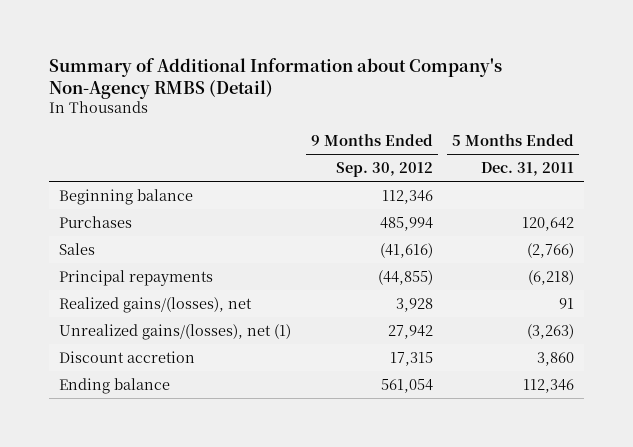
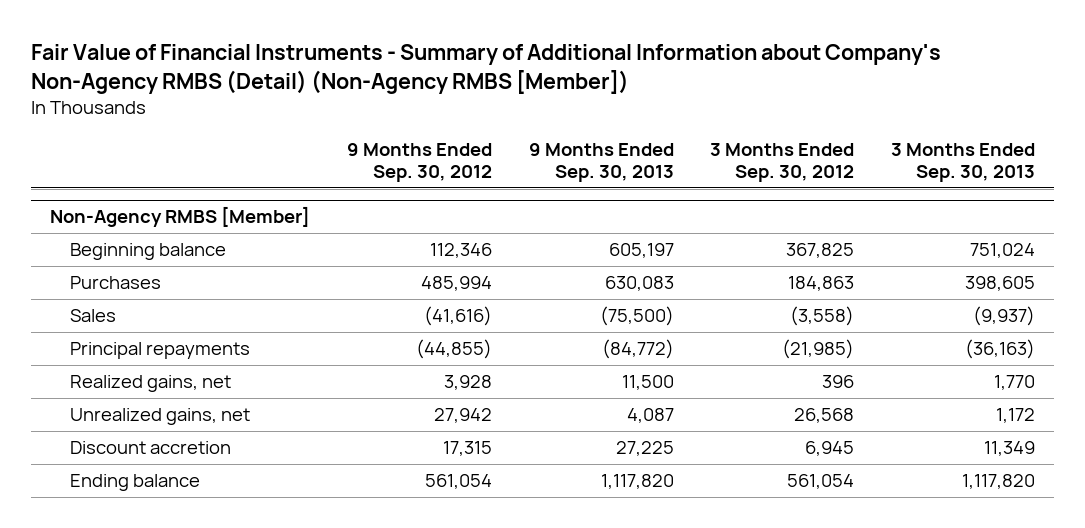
- Summary of Additional Information about Company's Non-Agency RMBS (Detail)
+ Fair Value of Financial Instruments - Summary of Additional Information about Company's Non-Agency RMBS (Detail) (Non-Agency RMBS [Member])
- | 9 Months Ended Sep. 30, 2012 | 5 Months Ended Dec. 31, 2011
+ | 9 Months Ended Sep. 30, 2012 | 9 Months Ended Sep. 30, 2013 | 3 Months Ended Sep. 30, 2012 | 3 Months Ended Sep. 30, 2013
+ Non-Agency RMBS [Member]
- Realized gains/(losses), net | 3,928 | 91
- Unrealized gains/(losses), net (1) | 27,942 | (3,263)
+ Realized gains, net | 3,928 | 11,500 | 396 | 1,770
+ Unrealized gains, net | 27,942 | 4,087 | 26,568 | 1,172

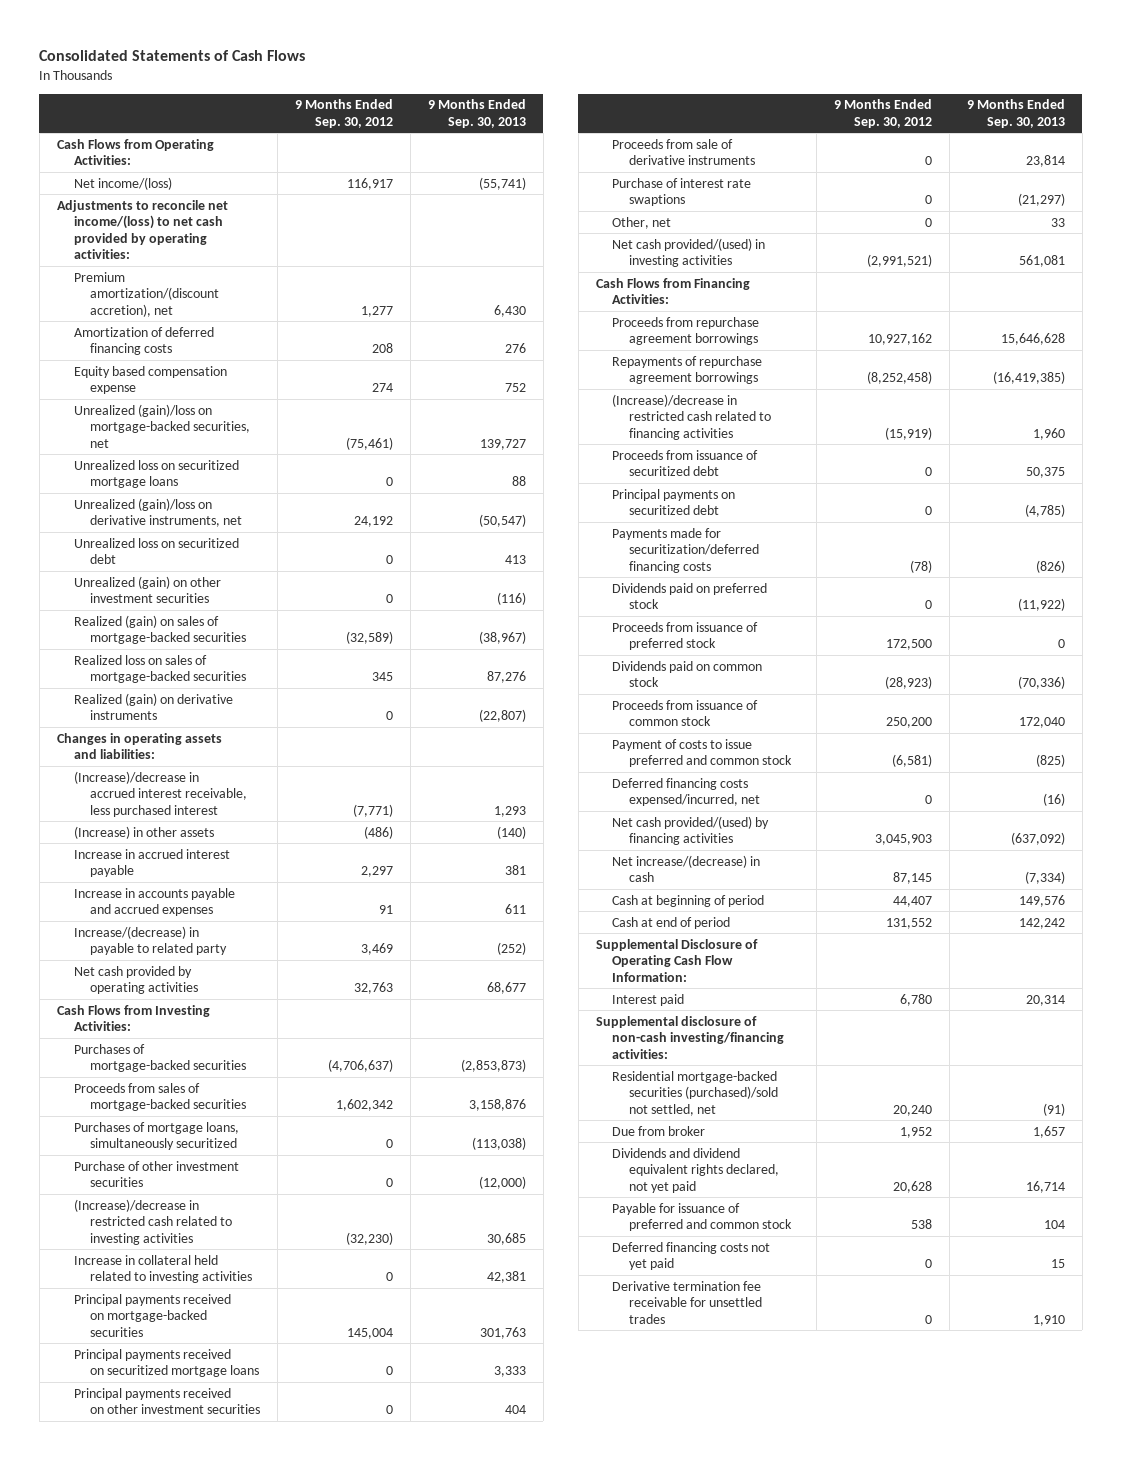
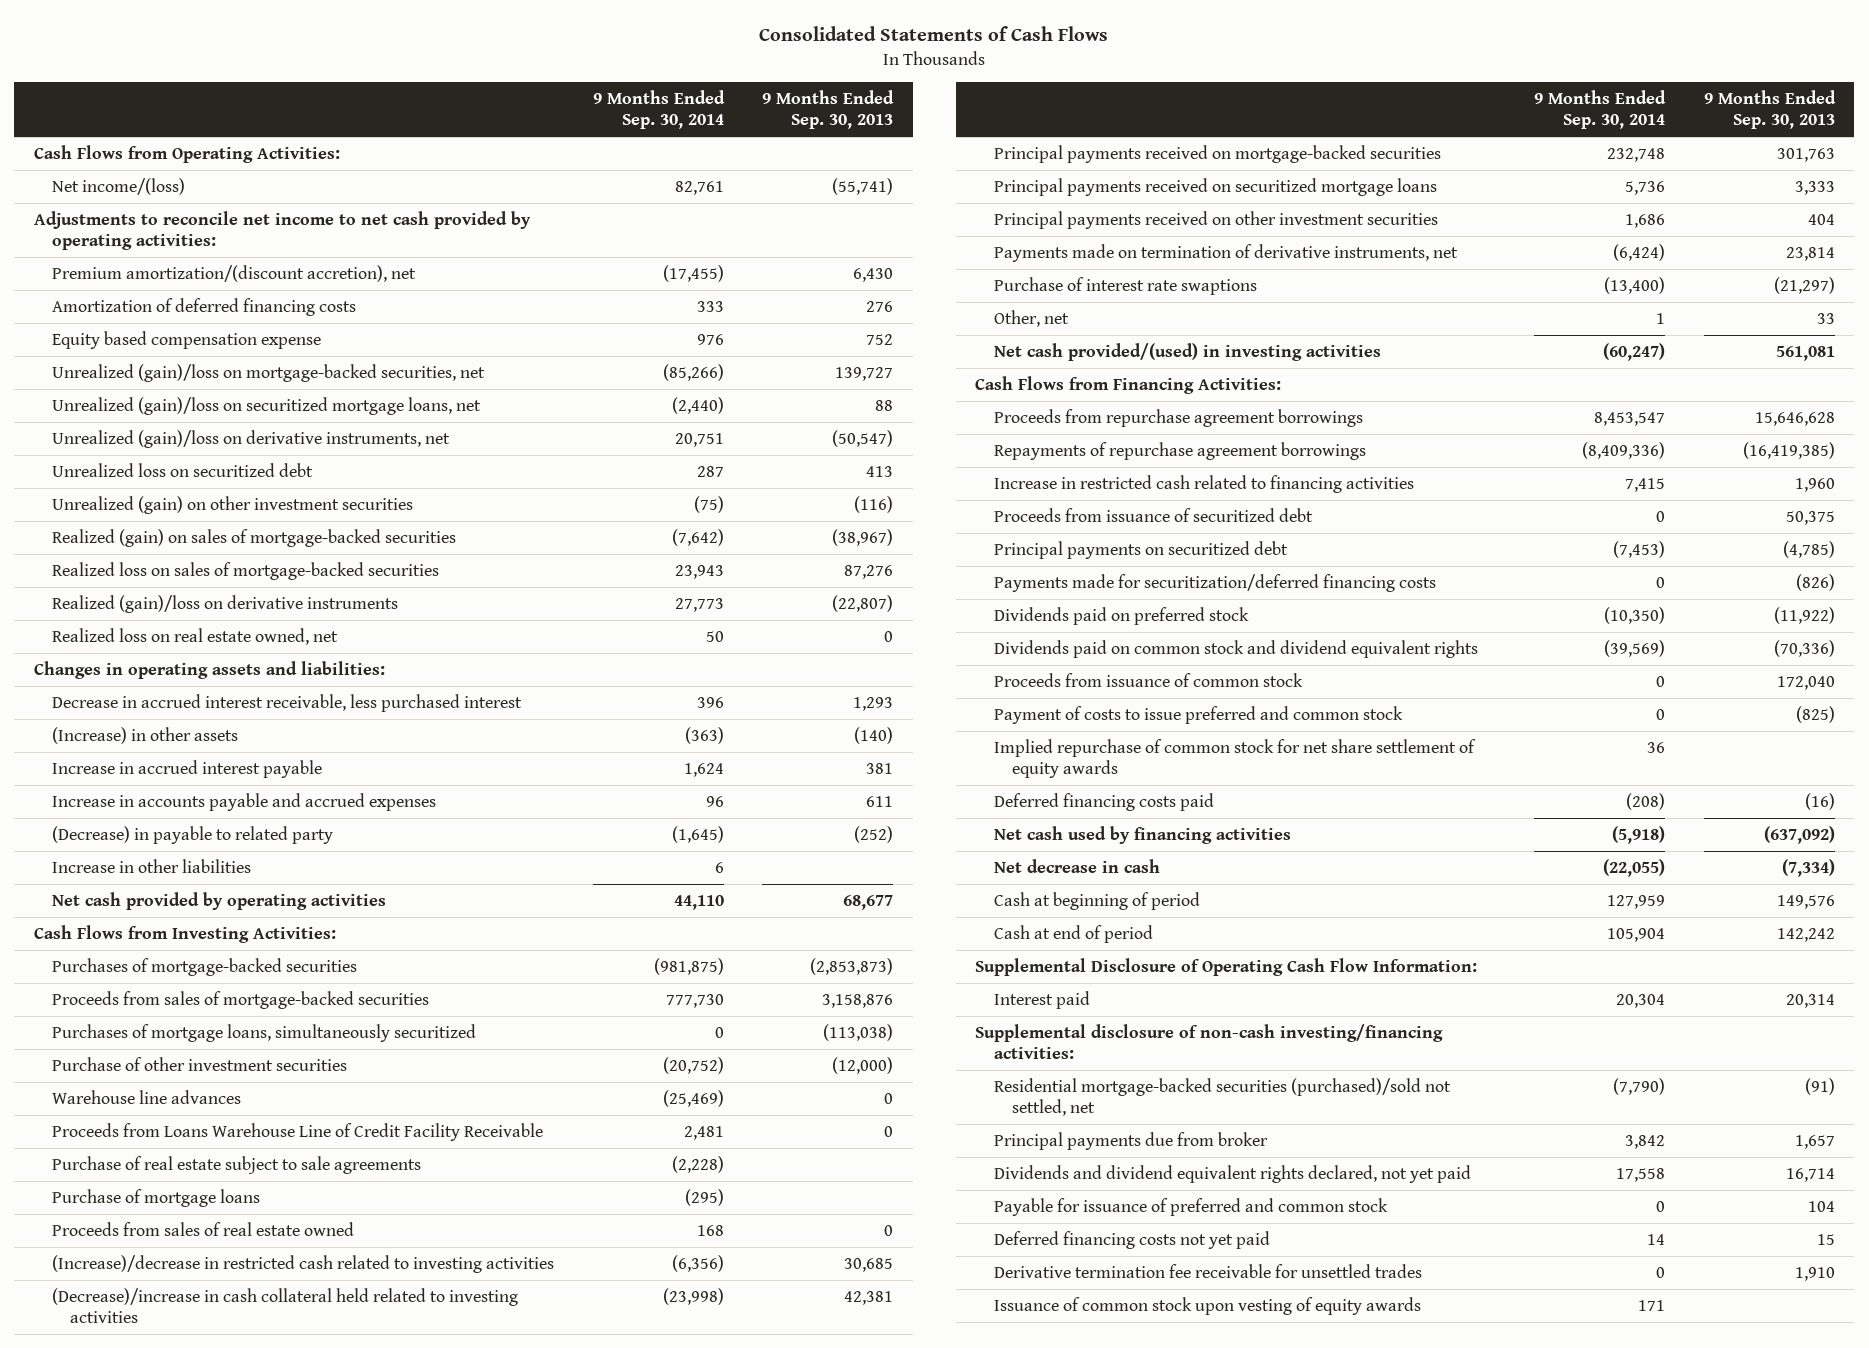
- | 9 Months Ended Sep. 30, 2012 | 9 Months Ended Sep. 30, 2013
+ | 9 Months Ended Sep. 30, 2014 | 9 Months Ended Sep. 30, 2013
- Adjustments to reconcile net income/(loss) to net cash provided by operating activities:
+ Adjustments to reconcile net income to net cash provided by operating activities:
- Unrealized loss on securitized mortgage loans | 0 | 88
+ Unrealized (gain)/loss on securitized mortgage loans, net | (2,440) | 88
- Realized (gain) on derivative instruments | 0 | (22,807)
+ Realized (gain)/loss on derivative instruments | 27,773 | (22,807)
+ Realized loss on real estate owned, net | 50 | 0
- (Increase)/decrease in accrued interest receivable, less purchased interest | (7,771) | 1,293
+ Decrease in accrued interest receivable, less purchased interest | 396 | 1,293
- Increase/(decrease) in payable to related party | 3,469 | (252)
+ (Decrease) in payable to related party | (1,645) | (252)
+ Increase in other liabilities | 6 |
+ Warehouse line advances | (25,469) | 0
+ Proceeds from Loans Warehouse Line of Credit Facility Receivable | 2,481 | 0
+ Purchase of real estate subject to sale agreements | (2,228) |
+ Purchase of mortgage loans | (295) |
+ Proceeds from sales of real estate owned | 168 | 0
- Increase in collateral held related to investing activities | 0 | 42,381
+ (Decrease)/increase in cash collateral held related to investing activities | (23,998) | 42,381
- Proceeds from sale of derivative instruments | 0 | 23,814
+ Payments made on termination of derivative instruments, net | (6,424) | 23,814
- (Increase)/decrease in restricted cash related to financing activities | (15,919) | 1,960
+ Increase in restricted cash related to financing activities | 7,415 | 1,960
- Proceeds from issuance of preferred stock | 172,500 | 0
- Dividends paid on common stock | (28,923) | (70,336)
+ Dividends paid on common stock and dividend equivalent rights | (39,569) | (70,336)
- Deferred financing costs expensed/incurred, net | 0 | (16)
- Net cash provided/(used) by financing activities | 3,045,903 | (637,092)
- Net increase/(decrease) in cash | 87,145 | (7,334)
+ Implied repurchase of common stock for net share settlement of equity awards | 36 |
+ Deferred financing costs paid | (208) | (16)
+ Net cash used by financing activities | (5,918) | (637,092)
+ Net decrease in cash | (22,055) | (7,334)
- Due from broker | 1,952 | 1,657
+ Principal payments due from broker | 3,842 | 1,657
+ Issuance of common stock upon vesting of equity awards | 171 |

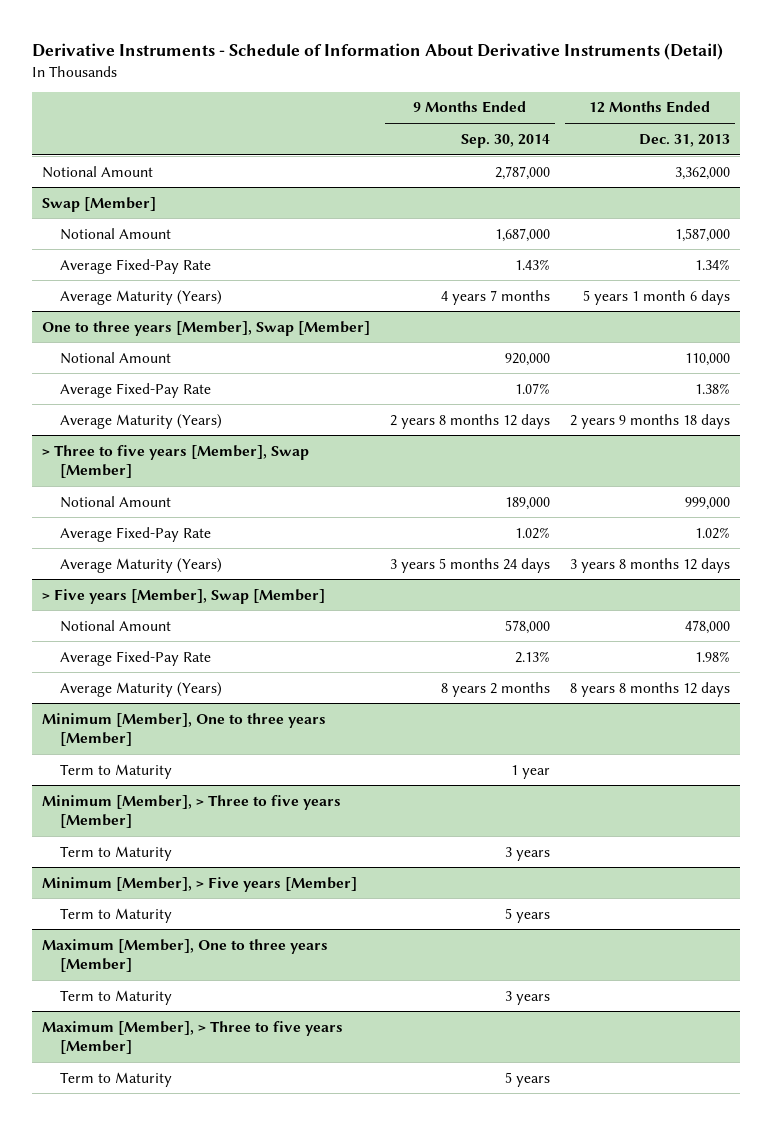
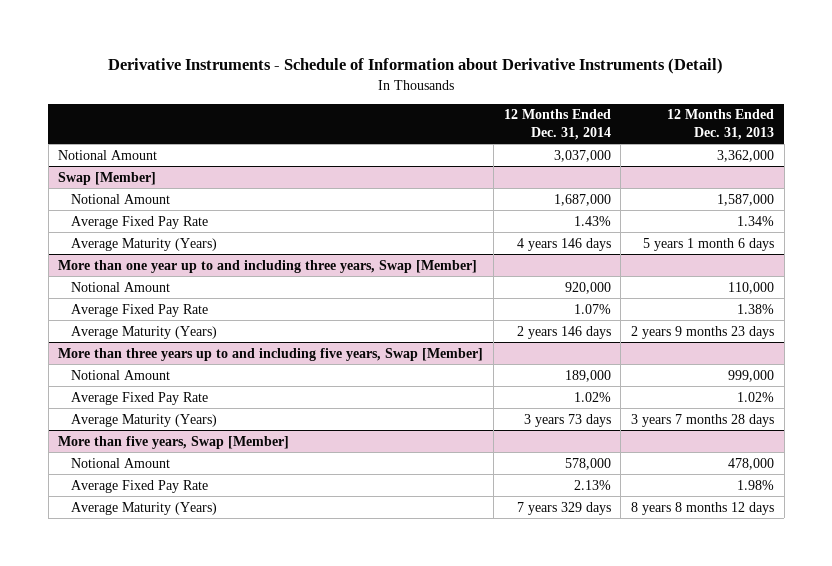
- Derivative Instruments - Schedule of Information About Derivative Instruments (Detail)
+ Derivative Instruments - Schedule of Information about Derivative Instruments (Detail)
- | 9 Months Ended Sep. 30, 2014 | 12 Months Ended Dec. 31, 2013
+ | 12 Months Ended Dec. 31, 2014 | 12 Months Ended Dec. 31, 2013
@ Swap [Member]
- Average Fixed-Pay Rate | 1.43% | 1.34%
+ Average Fixed Pay Rate | 1.43% | 1.34%
- One to three years [Member], Swap [Member]
+ More than one year up to and including three years, Swap [Member]
- Average Fixed-Pay Rate | 1.07% | 1.38%
- Average Maturity (Years) | 2 years 8 months 12 days | 2 years 9 months 18 days
- > Three to five years [Member], Swap [Member]
+ Average Fixed Pay Rate | 1.07% | 1.38%
+ Average Maturity (Years) | 2 years 146 days | 2 years 9 months 23 days
+ More than three years up to and including five years, Swap [Member]
- Average Fixed-Pay Rate | 1.02% | 1.02%
- Average Maturity (Years) | 3 years 5 months 24 days | 3 years 8 months 12 days
- > Five years [Member], Swap [Member]
+ Average Fixed Pay Rate | 1.02% | 1.02%
+ Average Maturity (Years) | 3 years 73 days | 3 years 7 months 28 days
+ More than five years, Swap [Member]
- Average Fixed-Pay Rate | 2.13% | 1.98%
+ Average Fixed Pay Rate | 2.13% | 1.98%
- Minimum [Member], One to three years [Member]
- Term to Maturity | 1 year |
- Minimum [Member], > Three to five years [Member]
- Term to Maturity | 3 years |
- Minimum [Member], > Five years [Member]
- Term to Maturity | 5 years |
- Maximum [Member], One to three years [Member]
- Term to Maturity | 3 years |
- Maximum [Member], > Three to five years [Member]
- Term to Maturity | 5 years |

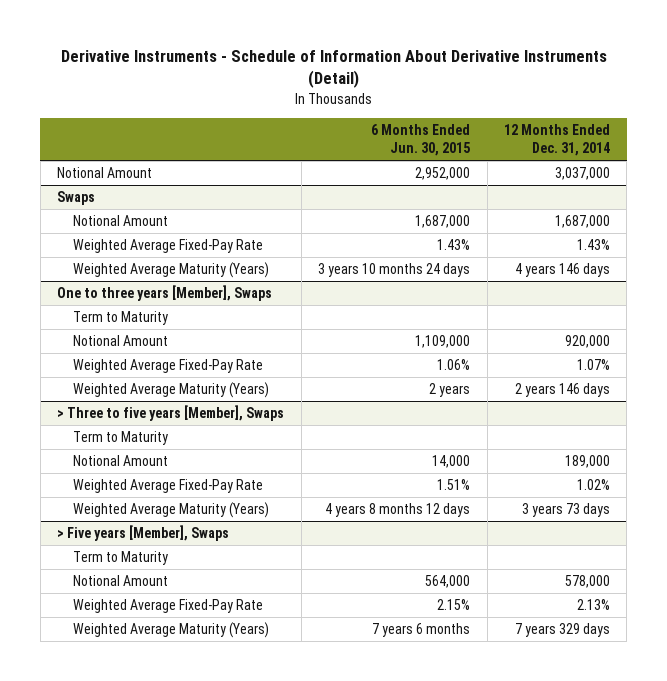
- Derivative Instruments - Schedule of Information about Derivative Instruments (Detail)
+ Derivative Instruments - Schedule of Information About Derivative Instruments (Detail)
- | 12 Months Ended Dec. 31, 2014 | 12 Months Ended Dec. 31, 2013
+ | 6 Months Ended Jun. 30, 2015 | 12 Months Ended Dec. 31, 2014
- Swap [Member]
+ Swaps
- Average Fixed Pay Rate | 1.43% | 1.34%
- Average Maturity (Years) | 4 years 146 days | 5 years 1 month 6 days
- More than one year up to and including three years, Swap [Member]
+ Weighted Average Fixed-Pay Rate | 1.43% | 1.43%
+ Weighted Average Maturity (Years) | 3 years 10 months 24 days | 4 years 146 days
+ One to three years [Member], Swaps
+ Term to Maturity
- Average Fixed Pay Rate | 1.07% | 1.38%
- Average Maturity (Years) | 2 years 146 days | 2 years 9 months 23 days
- More than three years up to and including five years, Swap [Member]
+ Weighted Average Fixed-Pay Rate | 1.06% | 1.07%
+ Weighted Average Maturity (Years) | 2 years | 2 years 146 days
+ > Three to five years [Member], Swaps
+ Term to Maturity
- Average Fixed Pay Rate | 1.02% | 1.02%
- Average Maturity (Years) | 3 years 73 days | 3 years 7 months 28 days
- More than five years, Swap [Member]
+ Weighted Average Fixed-Pay Rate | 1.51% | 1.02%
+ Weighted Average Maturity (Years) | 4 years 8 months 12 days | 3 years 73 days
+ > Five years [Member], Swaps
+ Term to Maturity
- Average Fixed Pay Rate | 2.13% | 1.98%
- Average Maturity (Years) | 7 years 329 days | 8 years 8 months 12 days
+ Weighted Average Fixed-Pay Rate | 2.15% | 2.13%
+ Weighted Average Maturity (Years) | 7 years 6 months | 7 years 329 days

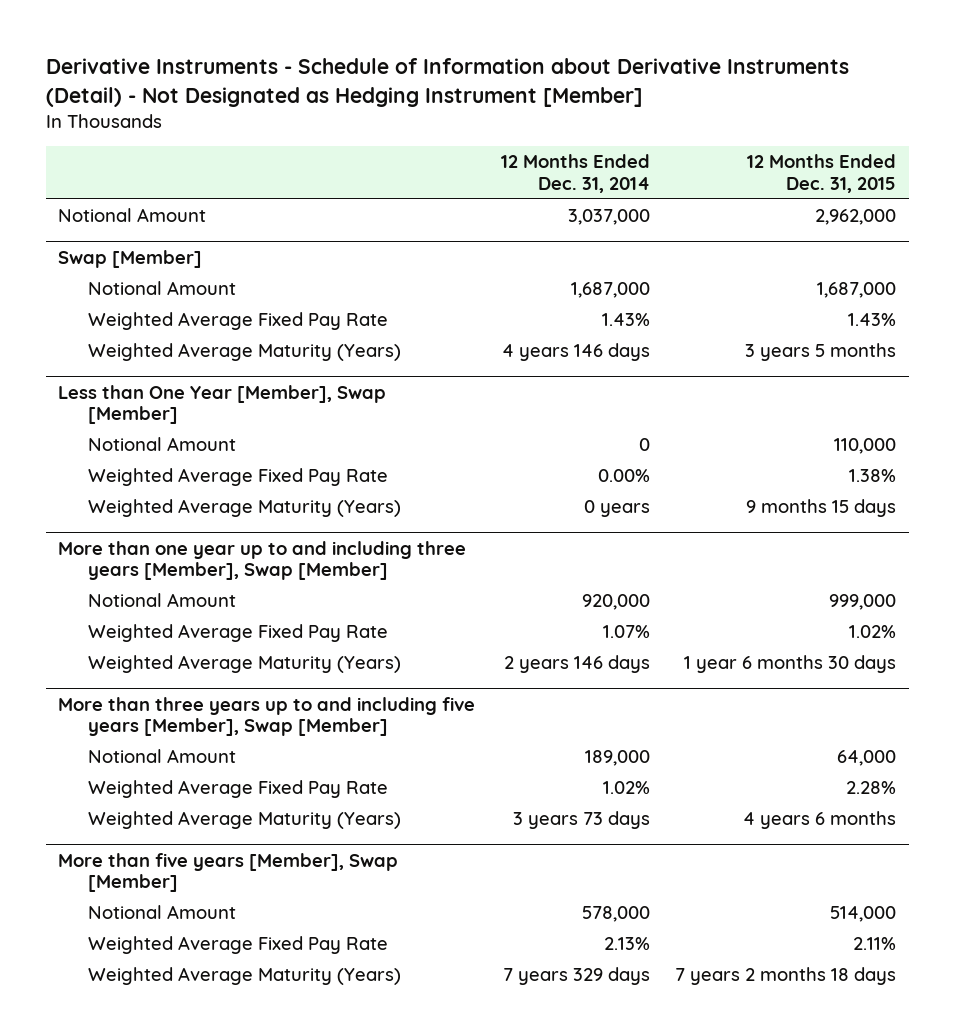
- Derivative Instruments - Schedule of Information About Derivative Instruments (Detail)
+ Derivative Instruments - Schedule of Information about Derivative Instruments (Detail) - Not Designated as Hedging Instrument [Member]
- | 6 Months Ended Jun. 30, 2015 | 12 Months Ended Dec. 31, 2014
+ | 12 Months Ended Dec. 31, 2014 | 12 Months Ended Dec. 31, 2015
- Swaps
+ Swap [Member]
- Weighted Average Fixed-Pay Rate | 1.43% | 1.43%
+ Weighted Average Fixed Pay Rate | 1.43% | 1.43%
- One to three years [Member], Swaps
- Term to Maturity
+ Less than One Year [Member], Swap [Member]
+ Notional Amount | 0 | 110,000
+ Weighted Average Fixed Pay Rate | 0.00% | 1.38%
+ Weighted Average Maturity (Years) | 0 years | 9 months 15 days
+ More than one year up to and including three years [Member], Swap [Member]
- Weighted Average Fixed-Pay Rate | 1.06% | 1.07%
+ Weighted Average Fixed Pay Rate | 1.07% | 1.02%
- > Three to five years [Member], Swaps
- Term to Maturity
+ More than three years up to and including five years [Member], Swap [Member]
- Weighted Average Fixed-Pay Rate | 1.51% | 1.02%
+ Weighted Average Fixed Pay Rate | 1.02% | 2.28%
- > Five years [Member], Swaps
- Term to Maturity
+ More than five years [Member], Swap [Member]
- Weighted Average Fixed-Pay Rate | 2.15% | 2.13%
+ Weighted Average Fixed Pay Rate | 2.13% | 2.11%

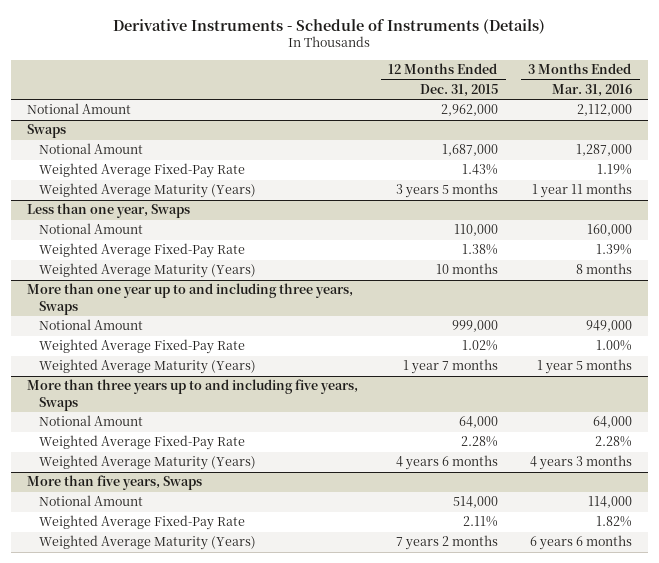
- Derivative Instruments - Schedule of Information about Derivative Instruments (Detail) - Not Designated as Hedging Instrument [Member]
+ Derivative Instruments - Schedule of Instruments (Details)
- | 12 Months Ended Dec. 31, 2014 | 12 Months Ended Dec. 31, 2015
+ | 12 Months Ended Dec. 31, 2015 | 3 Months Ended Mar. 31, 2016
- Swap [Member]
+ Swaps
- Weighted Average Fixed Pay Rate | 1.43% | 1.43%
+ Weighted Average Fixed-Pay Rate | 1.43% | 1.19%
- Less than One Year [Member], Swap [Member]
+ Less than one year, Swaps
- Weighted Average Fixed Pay Rate | 0.00% | 1.38%
- Weighted Average Maturity (Years) | 0 years | 9 months 15 days
- More than one year up to and including three years [Member], Swap [Member]
+ Weighted Average Fixed-Pay Rate | 1.38% | 1.39%
+ Weighted Average Maturity (Years) | 10 months | 8 months
+ More than one year up to and including three years, Swaps
- Weighted Average Fixed Pay Rate | 1.07% | 1.02%
- Weighted Average Maturity (Years) | 2 years 146 days | 1 year 6 months 30 days
- More than three years up to and including five years [Member], Swap [Member]
+ Weighted Average Fixed-Pay Rate | 1.02% | 1.00%
+ Weighted Average Maturity (Years) | 1 year 7 months | 1 year 5 months
+ More than three years up to and including five years, Swaps
- Weighted Average Fixed Pay Rate | 1.02% | 2.28%
+ Weighted Average Fixed-Pay Rate | 2.28% | 2.28%
- More than five years [Member], Swap [Member]
+ More than five years, Swaps
- Weighted Average Fixed Pay Rate | 2.13% | 2.11%
- Weighted Average Maturity (Years) | 7 years 329 days | 7 years 2 months 18 days
+ Weighted Average Fixed-Pay Rate | 2.11% | 1.82%
+ Weighted Average Maturity (Years) | 7 years 2 months | 6 years 6 months

